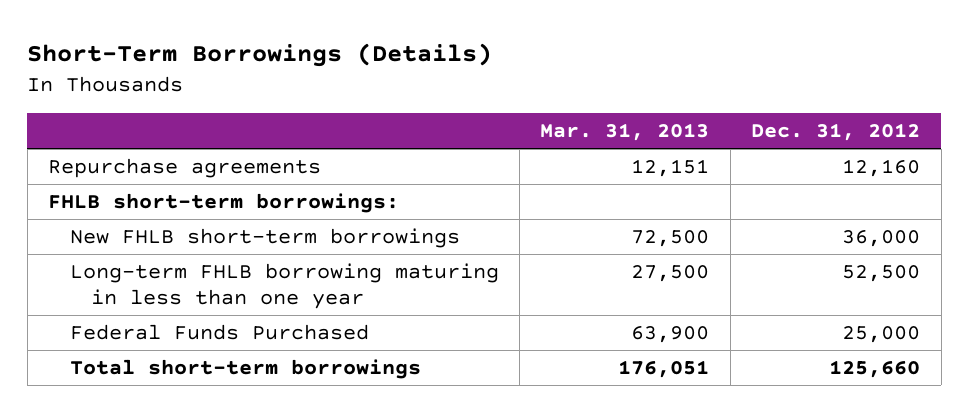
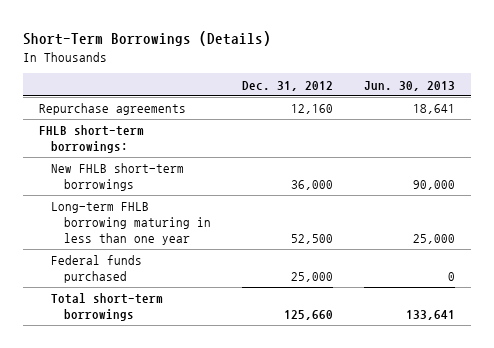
- | Mar. 31, 2013 | Dec. 31, 2012
+ | Dec. 31, 2012 | Jun. 30, 2013
- Federal Funds Purchased | 63,900 | 25,000
+ Federal funds purchased | 25,000 | 0

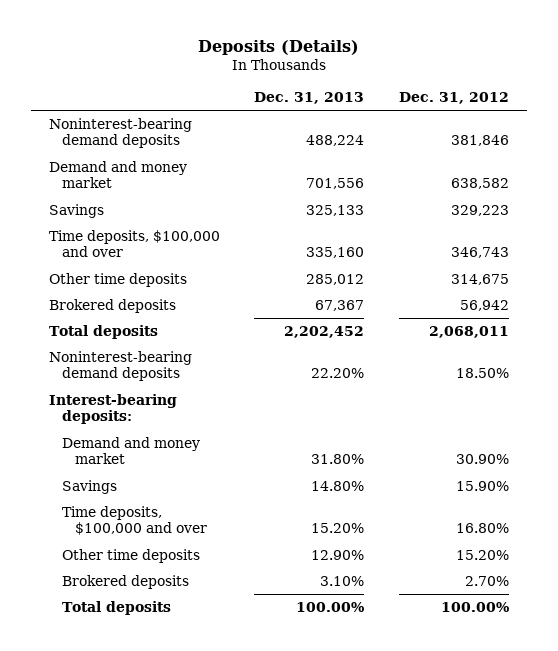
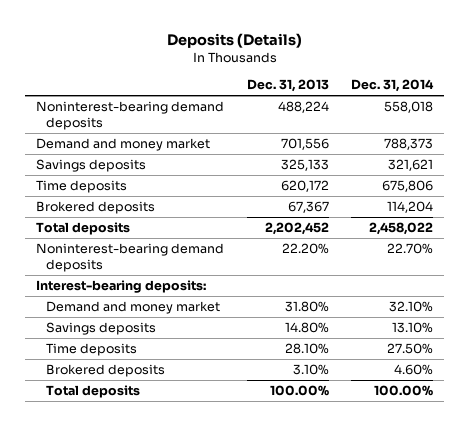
- | Dec. 31, 2013 | Dec. 31, 2012
+ | Dec. 31, 2013 | Dec. 31, 2014
- Savings | 325,133 | 329,223
- Time deposits, $100,000 and over | 335,160 | 346,743
- Other time deposits | 285,012 | 314,675
+ Savings deposits | 325,133 | 321,621
+ Time deposits | 620,172 | 675,806
- Savings | 14.80% | 15.90%
- Time deposits, $100,000 and over | 15.20% | 16.80%
- Other time deposits | 12.90% | 15.20%
+ Savings deposits | 14.80% | 13.10%
+ Time deposits | 28.10% | 27.50%

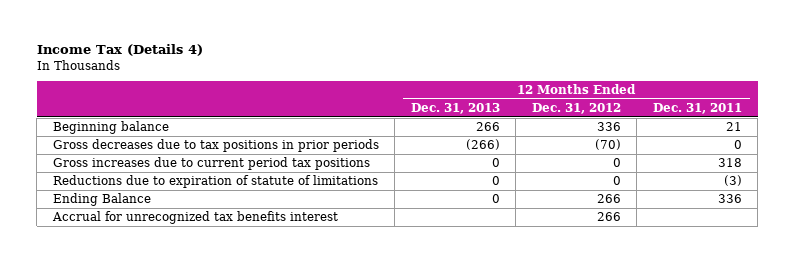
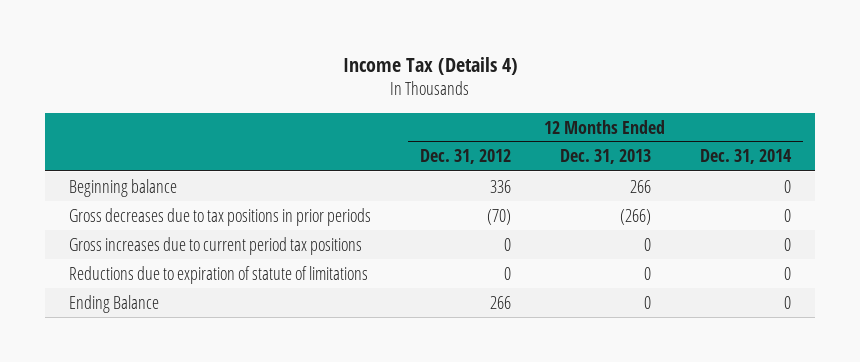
- | 12 Months Ended Dec. 31, 2013 | 12 Months Ended Dec. 31, 2012 | 12 Months Ended Dec. 31, 2011
+ | 12 Months Ended Dec. 31, 2012 | 12 Months Ended Dec. 31, 2013 | 12 Months Ended Dec. 31, 2014
- Accrual for unrecognized tax benefits interest | | 266 |

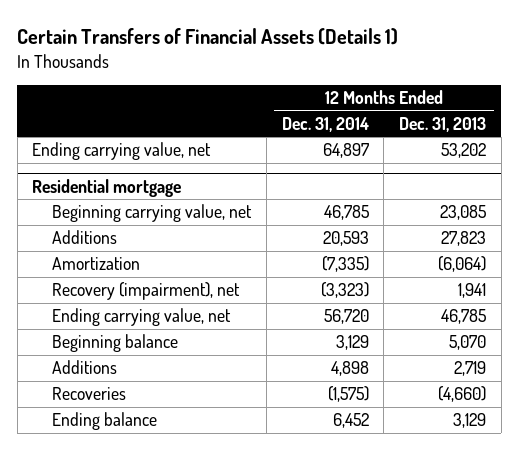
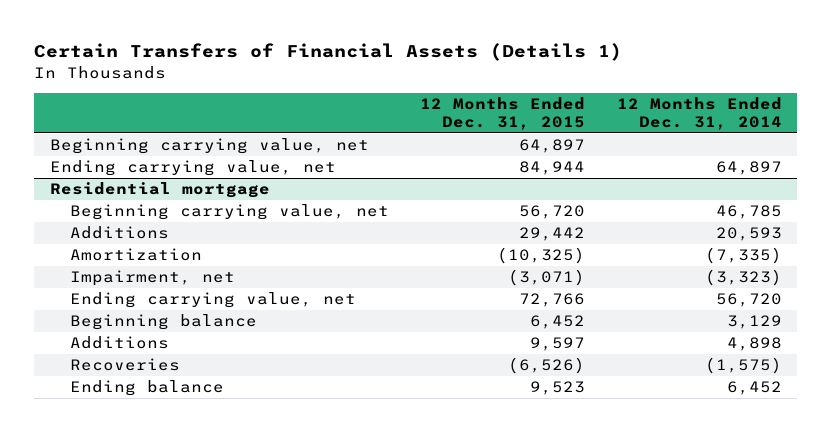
- | 12 Months Ended Dec. 31, 2014 | 12 Months Ended Dec. 31, 2013
+ | 12 Months Ended Dec. 31, 2015 | 12 Months Ended Dec. 31, 2014
+ Beginning carrying value, net | 64,897 |
@ Residential mortgage
- Recovery (impairment), net | (3,323) | 1,941
+ Impairment, net | (3,071) | (3,323)

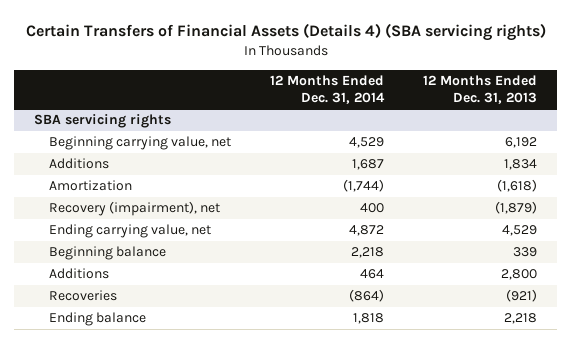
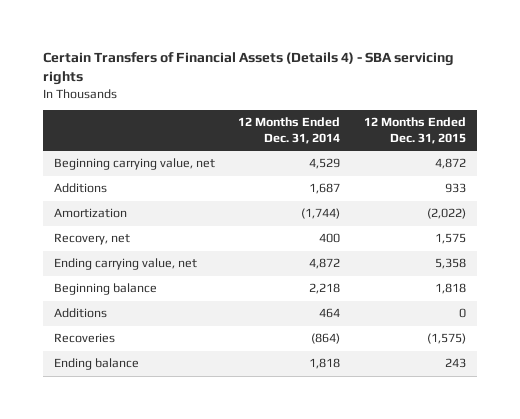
- Certain Transfers of Financial Assets (Details 4) (SBA servicing rights)
+ Certain Transfers of Financial Assets (Details 4) - SBA servicing rights
- | 12 Months Ended Dec. 31, 2014 | 12 Months Ended Dec. 31, 2013
+ | 12 Months Ended Dec. 31, 2014 | 12 Months Ended Dec. 31, 2015
- SBA servicing rights
- Recovery (impairment), net | 400 | (1,879)
+ Recovery, net | 400 | 1,575

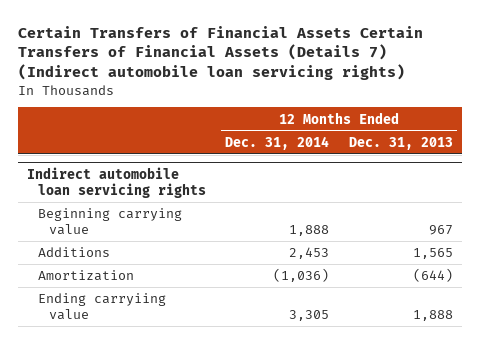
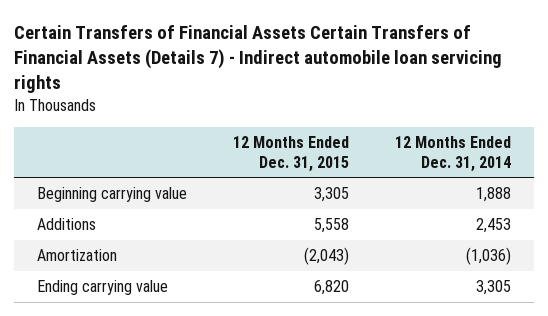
- Certain Transfers of Financial Assets Certain Transfers of Financial Assets (Details 7) (Indirect automobile loan servicing rights)
+ Certain Transfers of Financial Assets Certain Transfers of Financial Assets (Details 7) - Indirect automobile loan servicing rights
- | 12 Months Ended Dec. 31, 2014 | 12 Months Ended Dec. 31, 2013
+ | 12 Months Ended Dec. 31, 2015 | 12 Months Ended Dec. 31, 2014
- Indirect automobile loan servicing rights
- Ending carryiing value | 3,305 | 1,888
+ Ending carrying value | 6,820 | 3,305

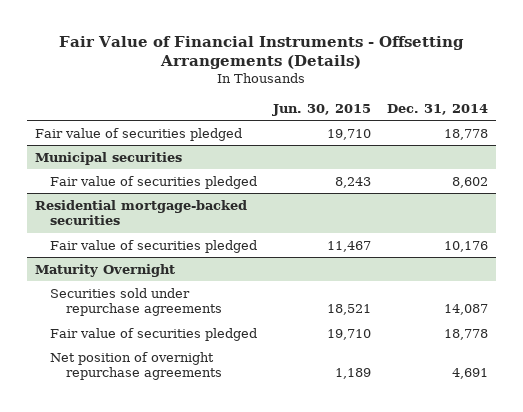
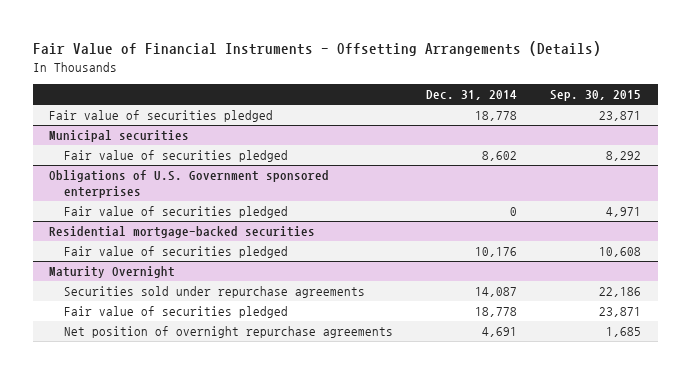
- | Jun. 30, 2015 | Dec. 31, 2014
+ | Dec. 31, 2014 | Sep. 30, 2015
+ Obligations of U.S. Government sponsored enterprises
+ Fair value of securities pledged | 0 | 4,971

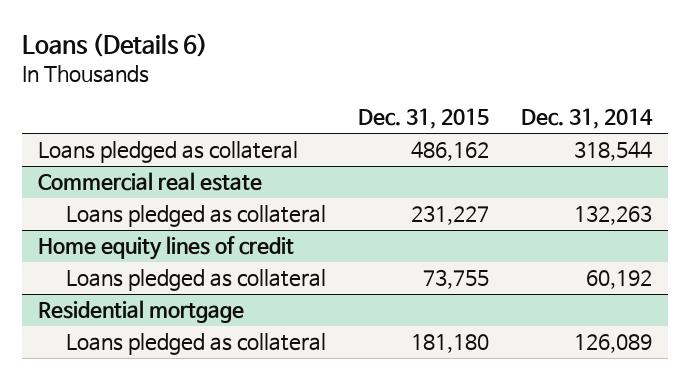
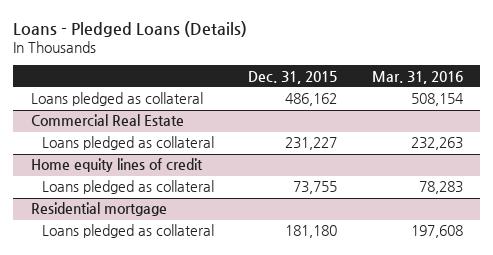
- Loans (Details 6)
+ Loans - Pledged Loans (Details)
- | Dec. 31, 2015 | Dec. 31, 2014
+ | Dec. 31, 2015 | Mar. 31, 2016
- Commercial real estate
+ Commercial Real Estate

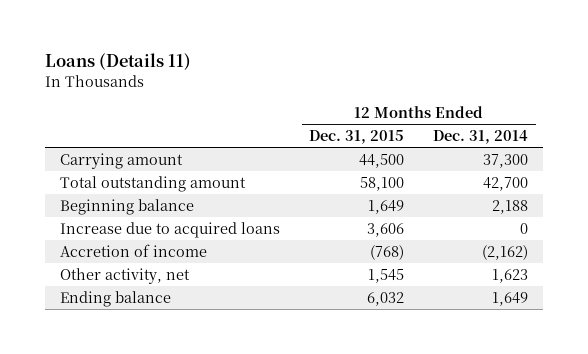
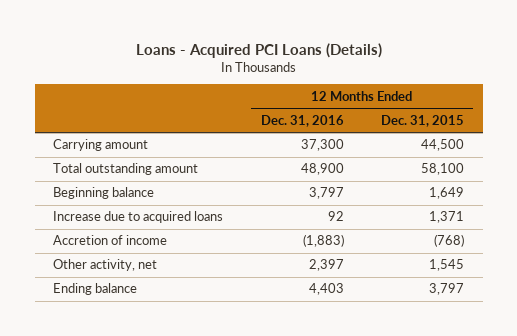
- Loans (Details 11)
+ Loans - Acquired PCI Loans (Details)
- | 12 Months Ended Dec. 31, 2015 | 12 Months Ended Dec. 31, 2014
+ | 12 Months Ended Dec. 31, 2016 | 12 Months Ended Dec. 31, 2015
- Increase due to acquired loans | 3,606 | 0
+ Increase due to acquired loans | 92 | 1,371
- Ending balance | 6,032 | 1,649
+ Ending balance | 4,403 | 3,797

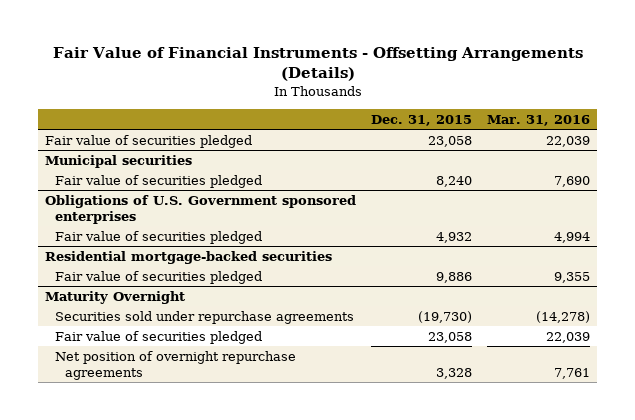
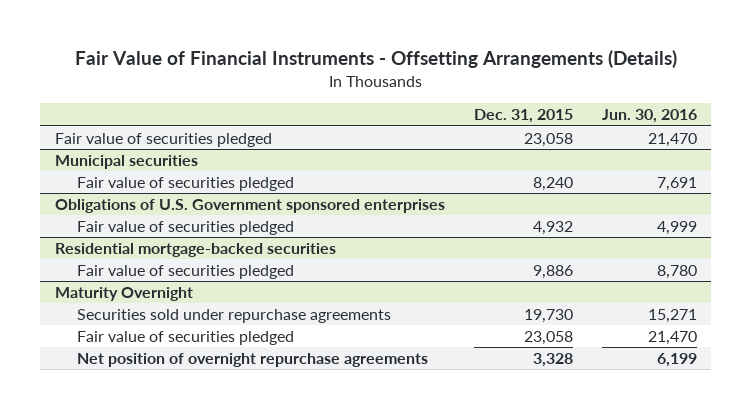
- | Dec. 31, 2015 | Mar. 31, 2016
+ | Dec. 31, 2015 | Jun. 30, 2016
@ Maturity Overnight
- Securities sold under repurchase agreements | (19,730) | (14,278)
+ Securities sold under repurchase agreements | 19,730 | 15,271

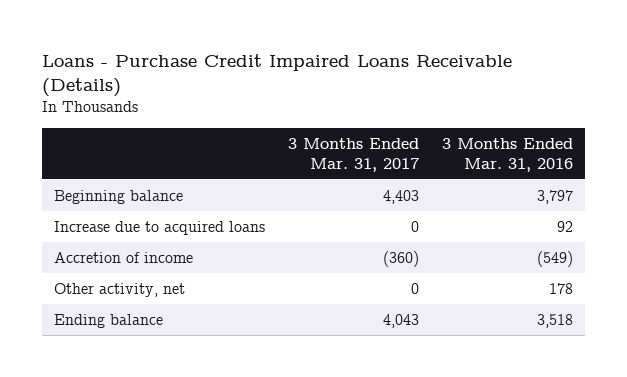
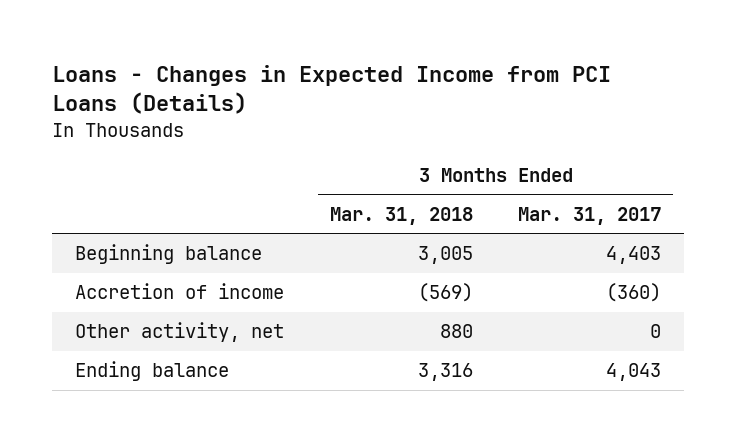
- Loans - Purchase Credit Impaired Loans Receivable (Details)
+ Loans - Changes in Expected Income from PCI Loans (Details)
- | 3 Months Ended Mar. 31, 2017 | 3 Months Ended Mar. 31, 2016
+ | 3 Months Ended Mar. 31, 2018 | 3 Months Ended Mar. 31, 2017
- Increase due to acquired loans | 0 | 92

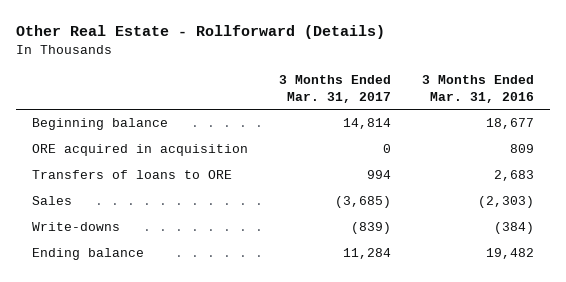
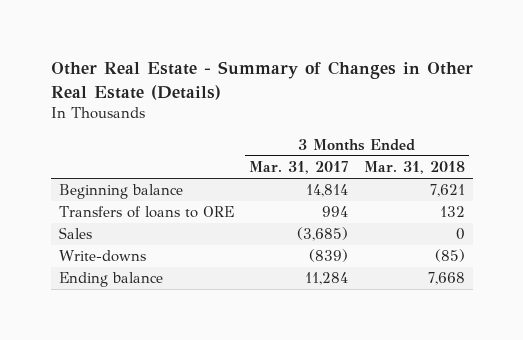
- Other Real Estate - Rollforward (Details)
+ Other Real Estate - Summary of Changes in Other Real Estate (Details)
- | 3 Months Ended Mar. 31, 2017 | 3 Months Ended Mar. 31, 2016
+ | 3 Months Ended Mar. 31, 2017 | 3 Months Ended Mar. 31, 2018
- ORE acquired in acquisition | 0 | 809

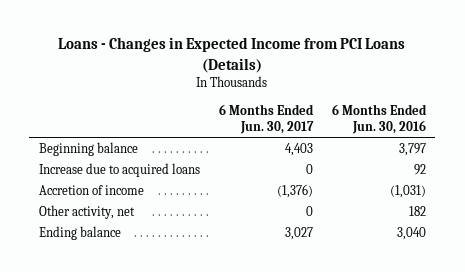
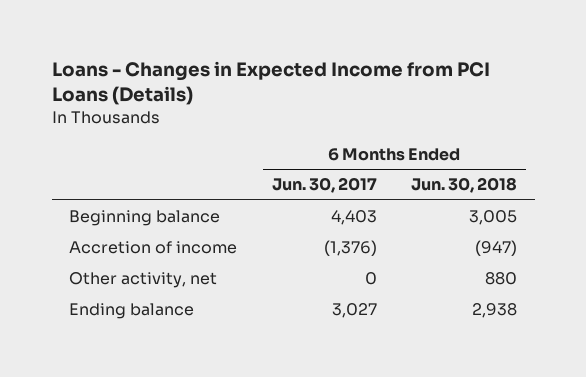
- | 6 Months Ended Jun. 30, 2017 | 6 Months Ended Jun. 30, 2016
+ | 6 Months Ended Jun. 30, 2017 | 6 Months Ended Jun. 30, 2018
- Increase due to acquired loans | 0 | 92

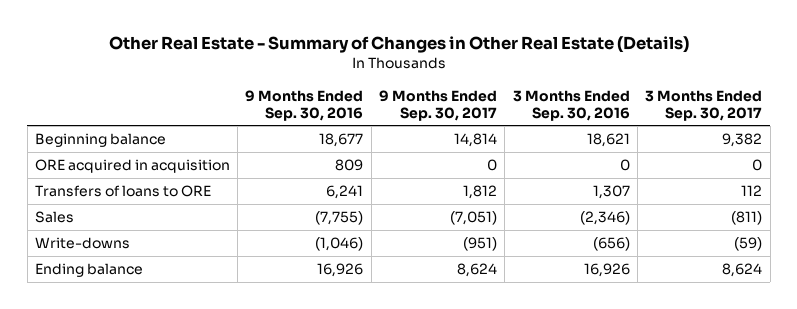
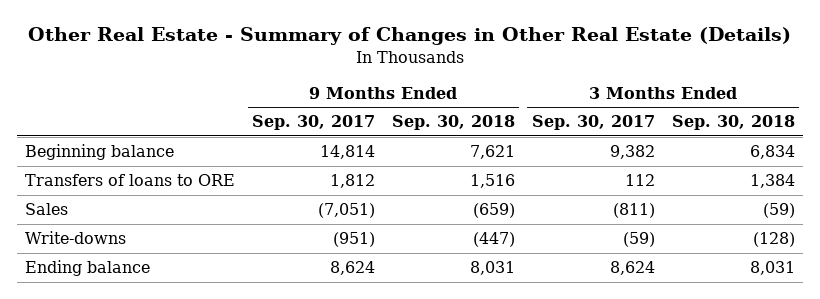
- | 9 Months Ended Sep. 30, 2016 | 9 Months Ended Sep. 30, 2017 | 3 Months Ended Sep. 30, 2016 | 3 Months Ended Sep. 30, 2017
+ | 9 Months Ended Sep. 30, 2017 | 9 Months Ended Sep. 30, 2018 | 3 Months Ended Sep. 30, 2017 | 3 Months Ended Sep. 30, 2018
- ORE acquired in acquisition | 809 | 0 | 0 | 0

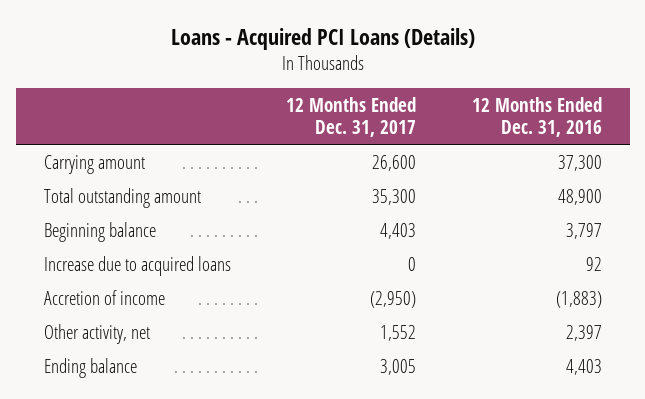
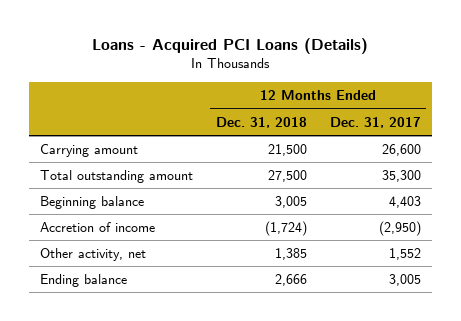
- | 12 Months Ended Dec. 31, 2017 | 12 Months Ended Dec. 31, 2016
+ | 12 Months Ended Dec. 31, 2018 | 12 Months Ended Dec. 31, 2017
- Increase due to acquired loans | 0 | 92

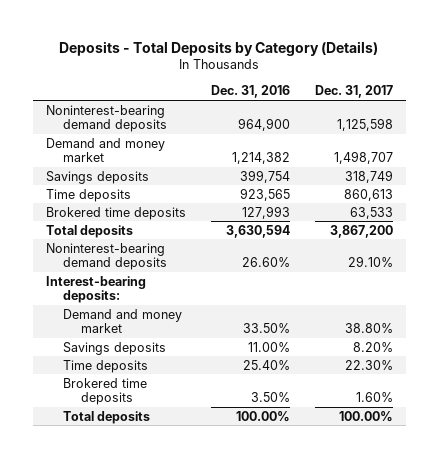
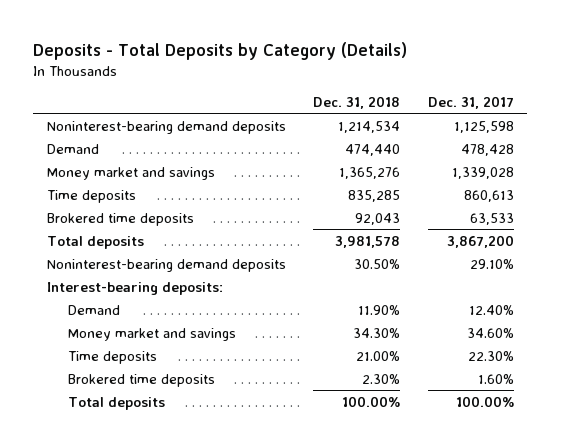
- | Dec. 31, 2016 | Dec. 31, 2017
+ | Dec. 31, 2018 | Dec. 31, 2017
- Demand and money market | 1,214,382 | 1,498,707
- Savings deposits | 399,754 | 318,749
+ Demand | 474,440 | 478,428
+ Money market and savings | 1,365,276 | 1,339,028
- Demand and money market | 33.50% | 38.80%
- Savings deposits | 11.00% | 8.20%
+ Demand | 11.90% | 12.40%
+ Money market and savings | 34.30% | 34.60%

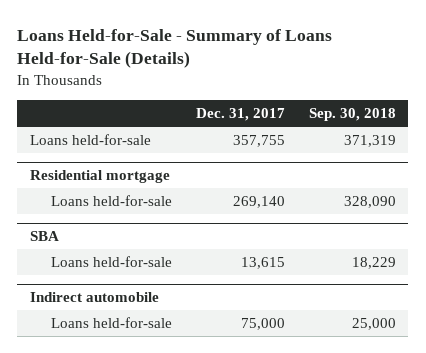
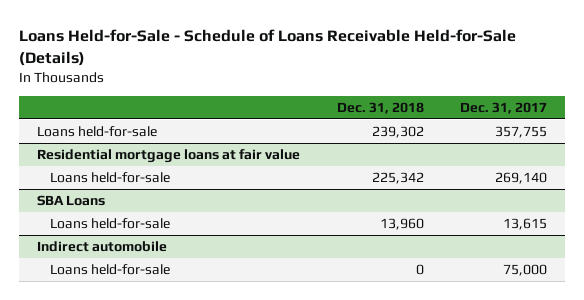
- Loans Held-for-Sale - Summary of Loans Held-for-Sale (Details)
+ Loans Held-for-Sale - Schedule of Loans Receivable Held-for-Sale (Details)
- | Dec. 31, 2017 | Sep. 30, 2018
+ | Dec. 31, 2018 | Dec. 31, 2017
- Residential mortgage
+ Residential mortgage loans at fair value
- SBA
+ SBA Loans

